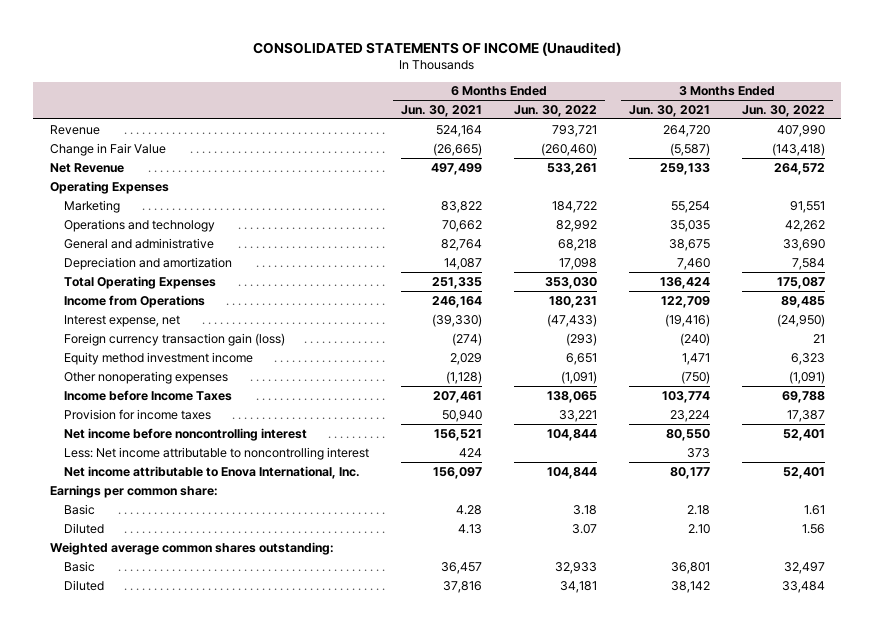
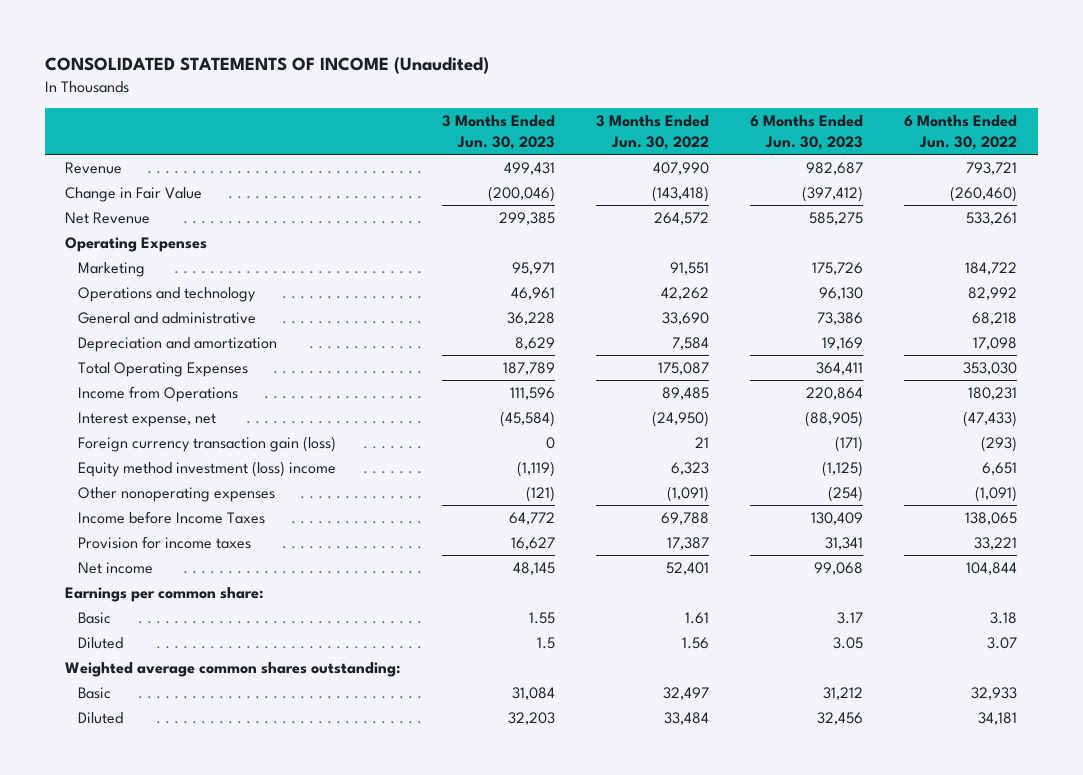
- | 6 Months Ended Jun. 30, 2021 | 6 Months Ended Jun. 30, 2022 | 3 Months Ended Jun. 30, 2021 | 3 Months Ended Jun. 30, 2022
+ | 3 Months Ended Jun. 30, 2023 | 3 Months Ended Jun. 30, 2022 | 6 Months Ended Jun. 30, 2023 | 6 Months Ended Jun. 30, 2022
- Equity method investment income | 2,029 | 6,651 | 1,471 | 6,323
+ Equity method investment (loss) income | (1,119) | 6,323 | (1,125) | 6,651
- Net income before noncontrolling interest | 156,521 | 104,844 | 80,550 | 52,401
- Less: Net income attributable to noncontrolling interest | 424 | | 373 |
- Net income attributable to Enova International, Inc. | 156,097 | 104,844 | 80,177 | 52,401
+ Net income | 48,145 | 52,401 | 99,068 | 104,844

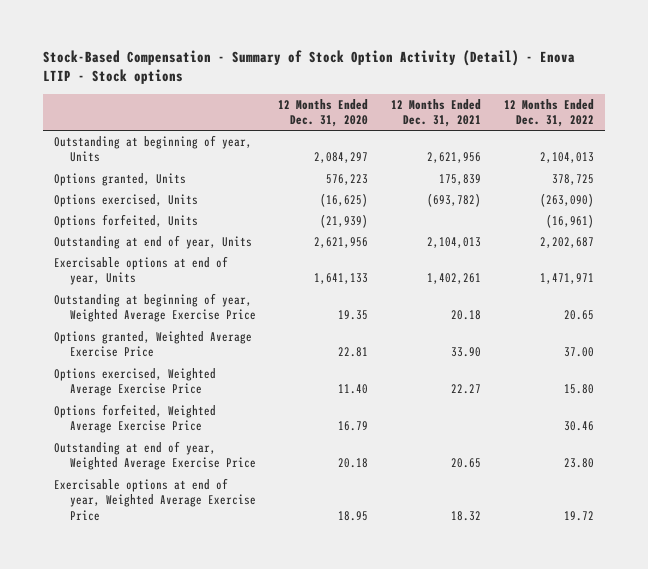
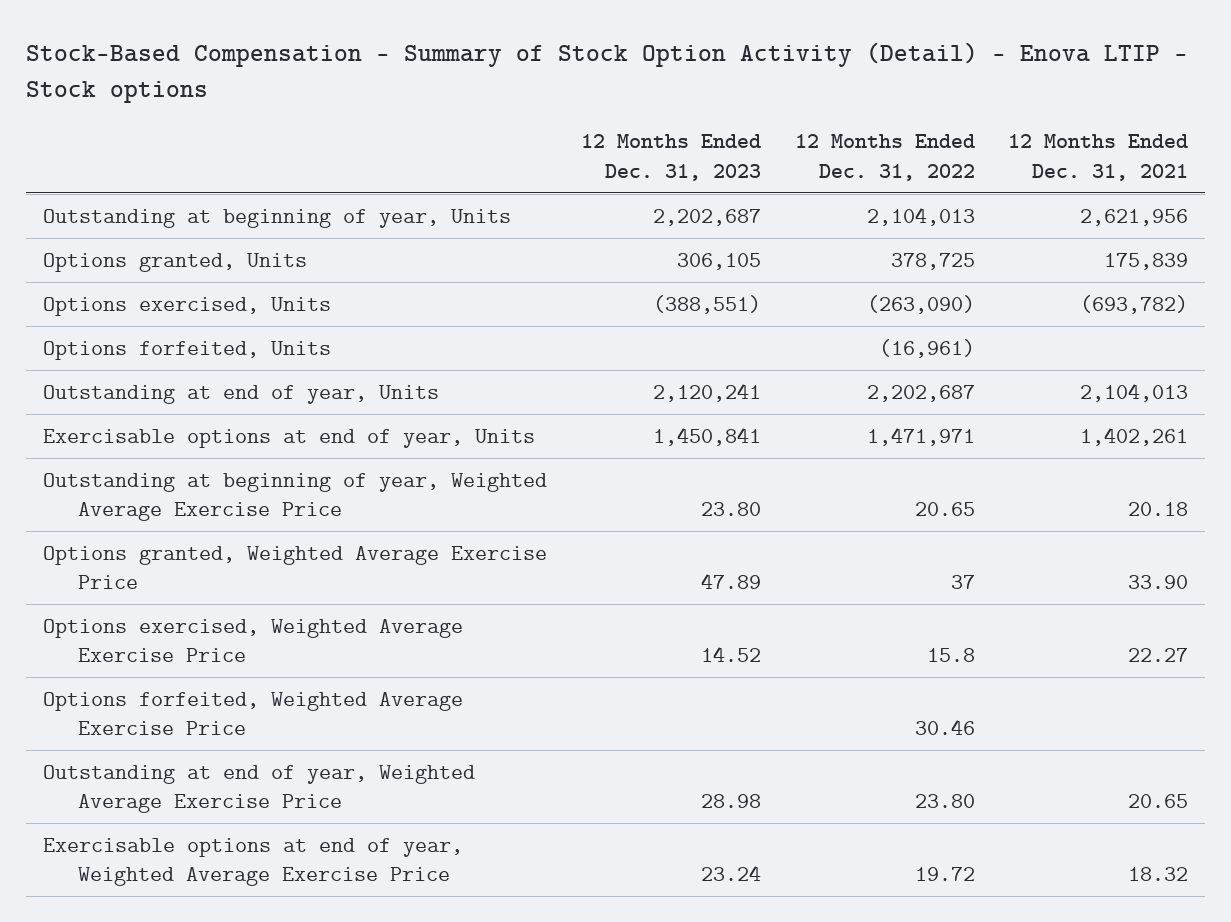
- | 12 Months Ended Dec. 31, 2020 | 12 Months Ended Dec. 31, 2021 | 12 Months Ended Dec. 31, 2022
+ | 12 Months Ended Dec. 31, 2023 | 12 Months Ended Dec. 31, 2022 | 12 Months Ended Dec. 31, 2021
- Options granted, Weighted Average Exercise Price | 22.81 | 33.90 | 37.00
- Options exercised, Weighted Average Exercise Price | 11.40 | 22.27 | 15.80
+ Options granted, Weighted Average Exercise Price | 47.89 | 37 | 33.90
+ Options exercised, Weighted Average Exercise Price | 14.52 | 15.8 | 22.27

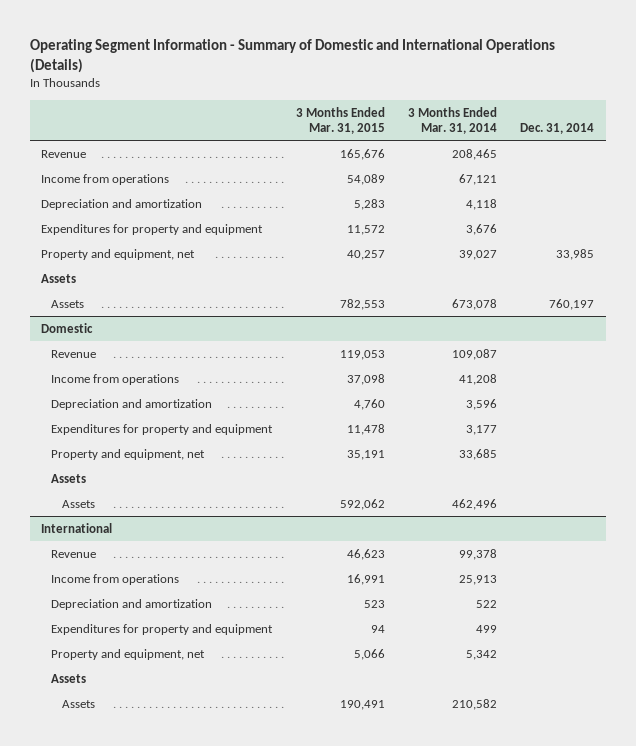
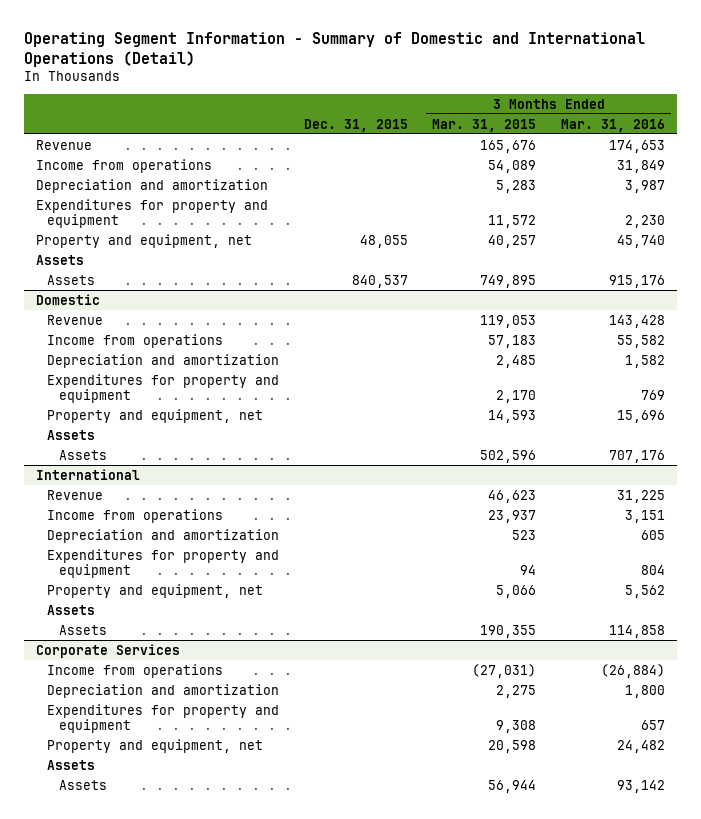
- Operating Segment Information - Summary of Domestic and International Operations (Details)
+ Operating Segment Information - Summary of Domestic and International Operations (Detail)
- | 3 Months Ended Mar. 31, 2015 | 3 Months Ended Mar. 31, 2014 | Dec. 31, 2014
+ | Dec. 31, 2015 | 3 Months Ended Mar. 31, 2015 | 3 Months Ended Mar. 31, 2016
- Assets | 782,553 | 673,078 | 760,197
+ Assets | 840,537 | 749,895 | 915,176
@ Domestic
- Income from operations | 37,098 | 41,208 |
- Depreciation and amortization | 4,760 | 3,596 |
- Expenditures for property and equipment | 11,478 | 3,177 |
- Property and equipment, net | 35,191 | 33,685 |
+ Income from operations | | 57,183 | 55,582
+ Depreciation and amortization | | 2,485 | 1,582
+ Expenditures for property and equipment | | 2,170 | 769
+ Property and equipment, net | | 14,593 | 15,696
- Assets | 592,062 | 462,496 |
+ Assets | | 502,596 | 707,176
@ International
- Income from operations | 16,991 | 25,913 |
+ Income from operations | | 23,937 | 3,151
- Assets | 190,491 | 210,582 |
+ Assets | | 190,355 | 114,858
+ Corporate Services
+ Income from operations | | (27,031) | (26,884)
+ Depreciation and amortization | | 2,275 | 1,800
+ Expenditures for property and equipment | | 9,308 | 657
+ Property and equipment, net | | 20,598 | 24,482
+ Assets
+ Assets | | 56,944 | 93,142

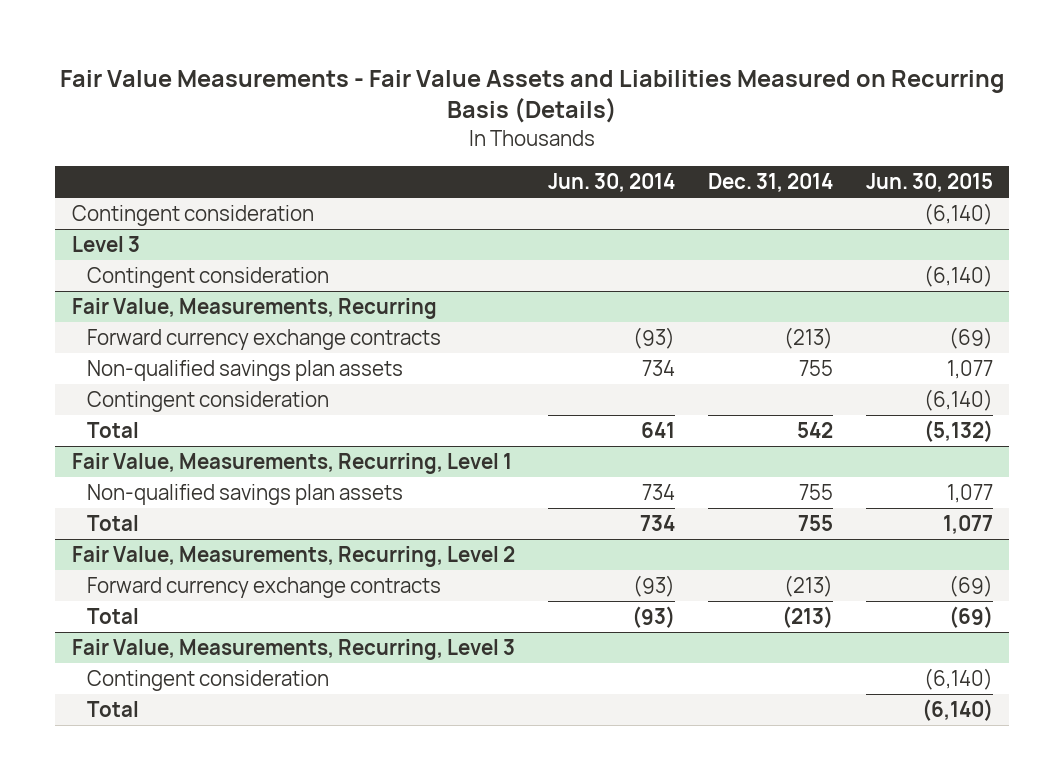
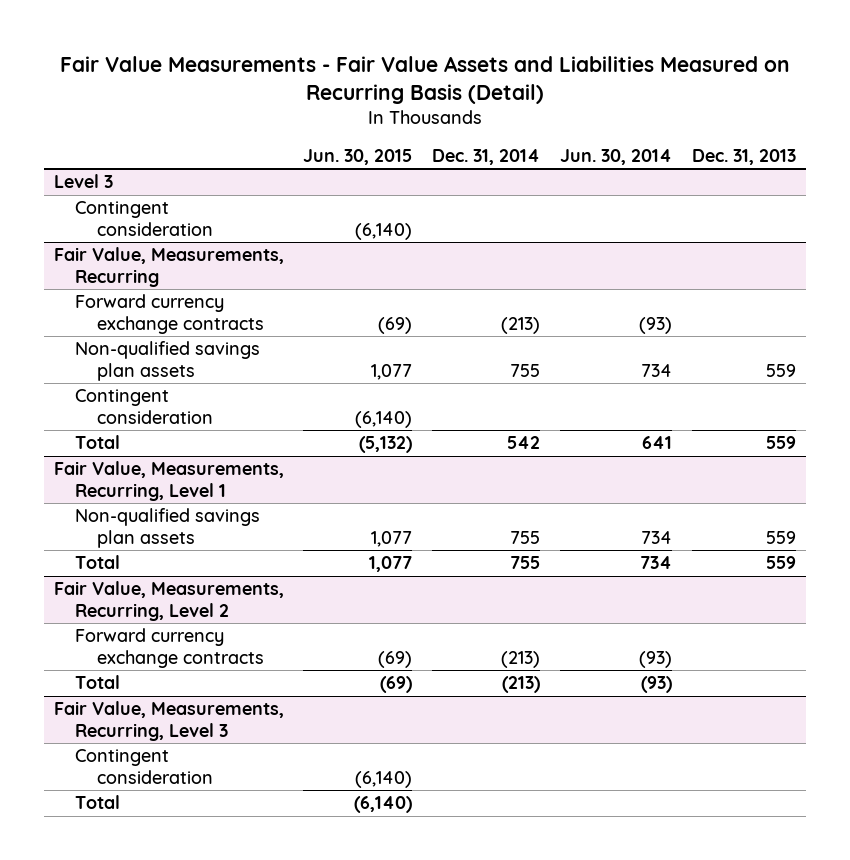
- Fair Value Measurements - Fair Value Assets and Liabilities Measured on Recurring Basis (Details)
+ Fair Value Measurements - Fair Value Assets and Liabilities Measured on Recurring Basis (Detail)
- | Jun. 30, 2014 | Dec. 31, 2014 | Jun. 30, 2015
+ | Jun. 30, 2015 | Dec. 31, 2014 | Jun. 30, 2014 | Dec. 31, 2013
- Contingent consideration | | | (6,140)

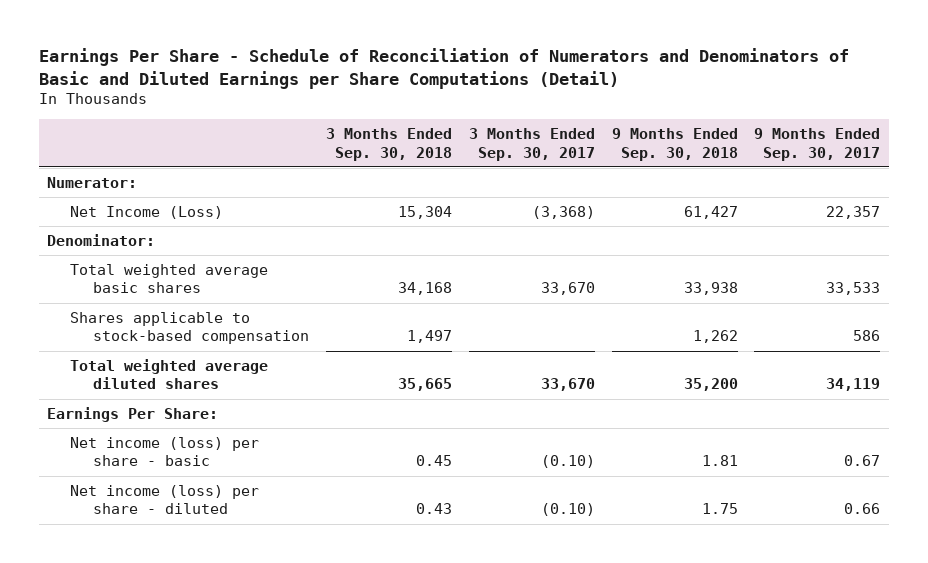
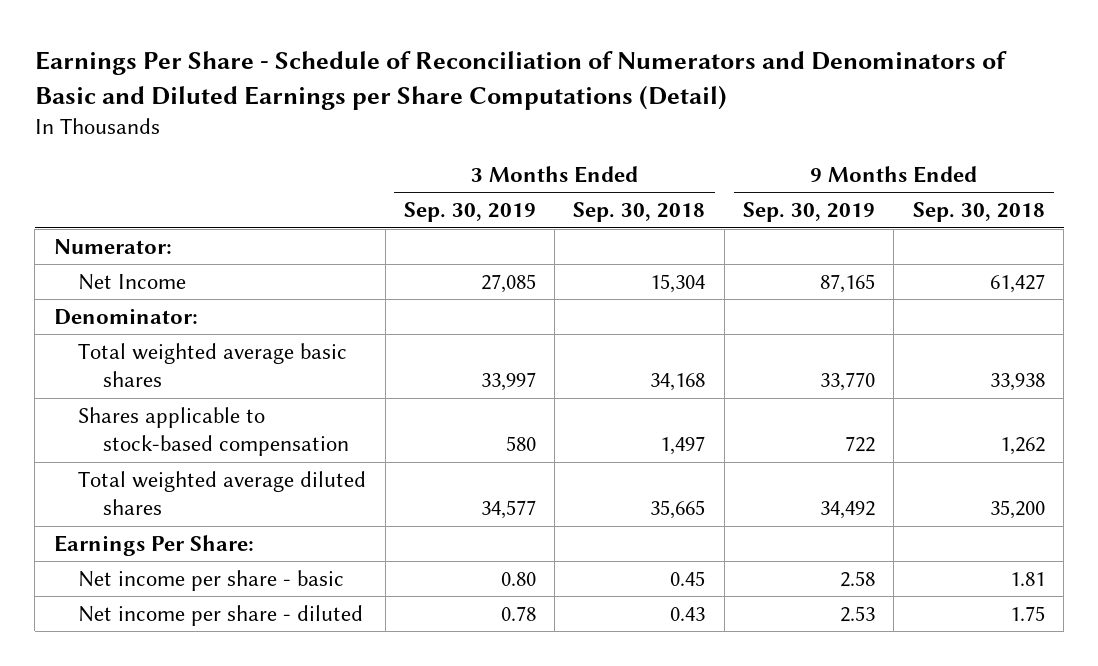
- | 3 Months Ended Sep. 30, 2018 | 3 Months Ended Sep. 30, 2017 | 9 Months Ended Sep. 30, 2018 | 9 Months Ended Sep. 30, 2017
+ | 3 Months Ended Sep. 30, 2019 | 3 Months Ended Sep. 30, 2018 | 9 Months Ended Sep. 30, 2019 | 9 Months Ended Sep. 30, 2018
- Net Income (Loss) | 15,304 | (3,368) | 61,427 | 22,357
+ Net Income | 27,085 | 15,304 | 87,165 | 61,427
- Net income (loss) per share - basic | 0.45 | (0.10) | 1.81 | 0.67
- Net income (loss) per share - diluted | 0.43 | (0.10) | 1.75 | 0.66
+ Net income per share - basic | 0.80 | 0.45 | 2.58 | 1.81
+ Net income per share - diluted | 0.78 | 0.43 | 2.53 | 1.75

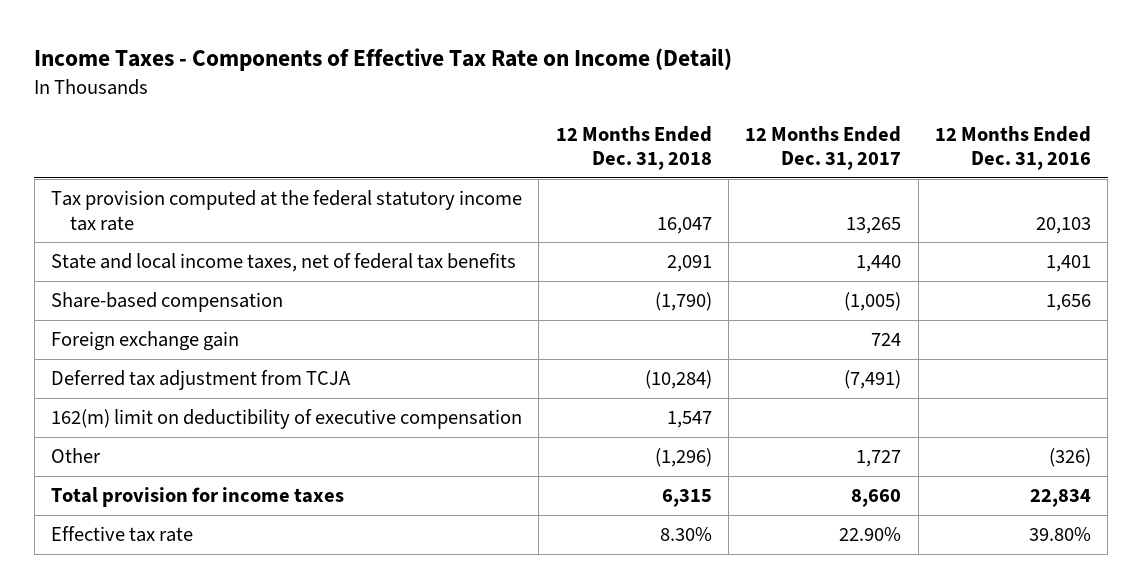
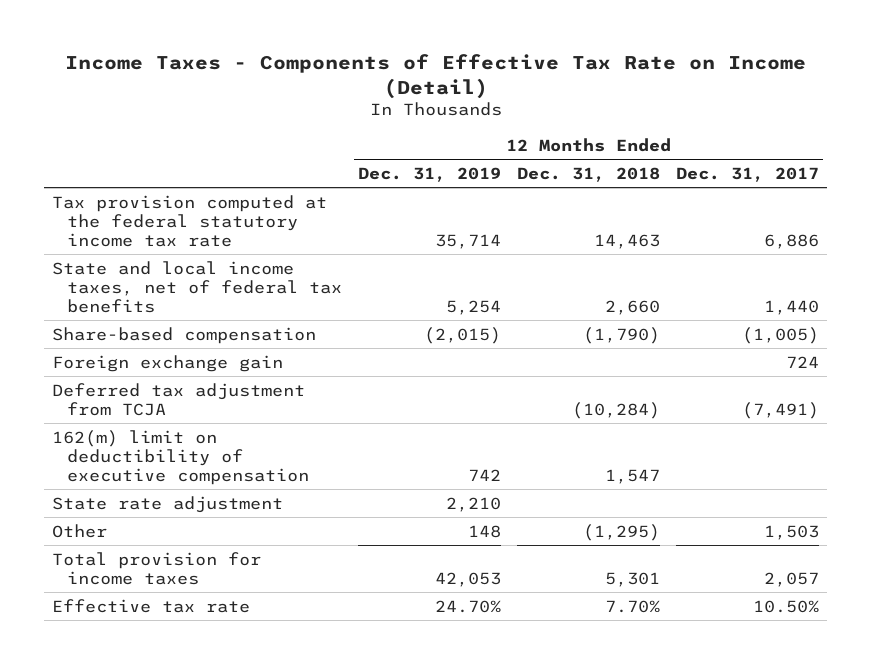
- | 12 Months Ended Dec. 31, 2018 | 12 Months Ended Dec. 31, 2017 | 12 Months Ended Dec. 31, 2016
+ | 12 Months Ended Dec. 31, 2019 | 12 Months Ended Dec. 31, 2018 | 12 Months Ended Dec. 31, 2017
- Tax provision computed at the federal statutory income tax rate | 16,047 | 13,265 | 20,103
- State and local income taxes, net of federal tax benefits | 2,091 | 1,440 | 1,401
+ Tax provision computed at the federal statutory income tax rate | 35,714 | 14,463 | 6,886
+ State and local income taxes, net of federal tax benefits | 5,254 | 2,660 | 1,440
- Other | (1,296) | 1,727 | (326)
- Total provision for income taxes | 6,315 | 8,660 | 22,834
- Effective tax rate | 8.30% | 22.90% | 39.80%
+ State rate adjustment | 2,210 | |
+ Other | 148 | (1,295) | 1,503
+ Total provision for income taxes | 42,053 | 5,301 | 2,057
+ Effective tax rate | 24.70% | 7.70% | 10.50%

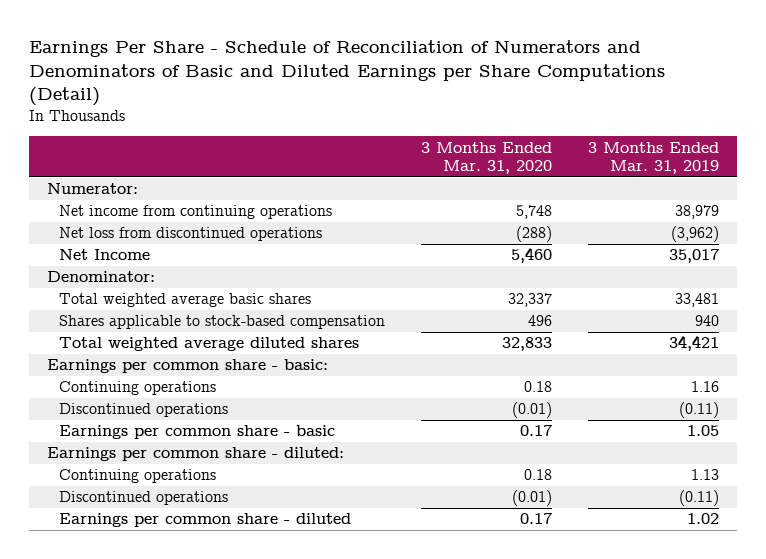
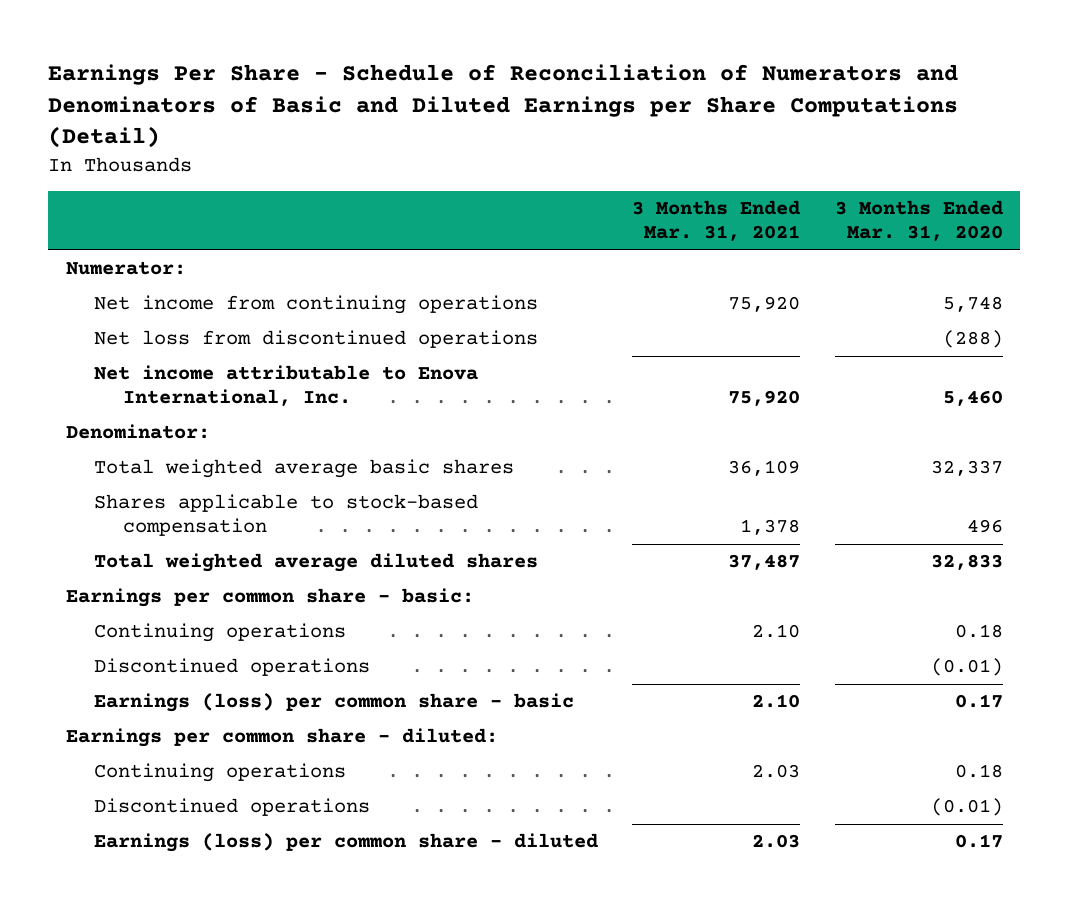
- | 3 Months Ended Mar. 31, 2020 | 3 Months Ended Mar. 31, 2019
+ | 3 Months Ended Mar. 31, 2021 | 3 Months Ended Mar. 31, 2020
- Net Income | 5,460 | 35,017
+ Net income attributable to Enova International, Inc. | 75,920 | 5,460
- Earnings per common share - basic | 0.17 | 1.05
+ Earnings (loss) per common share - basic | 2.10 | 0.17
- Earnings per common share - diluted | 0.17 | 1.02
+ Earnings (loss) per common share - diluted | 2.03 | 0.17

